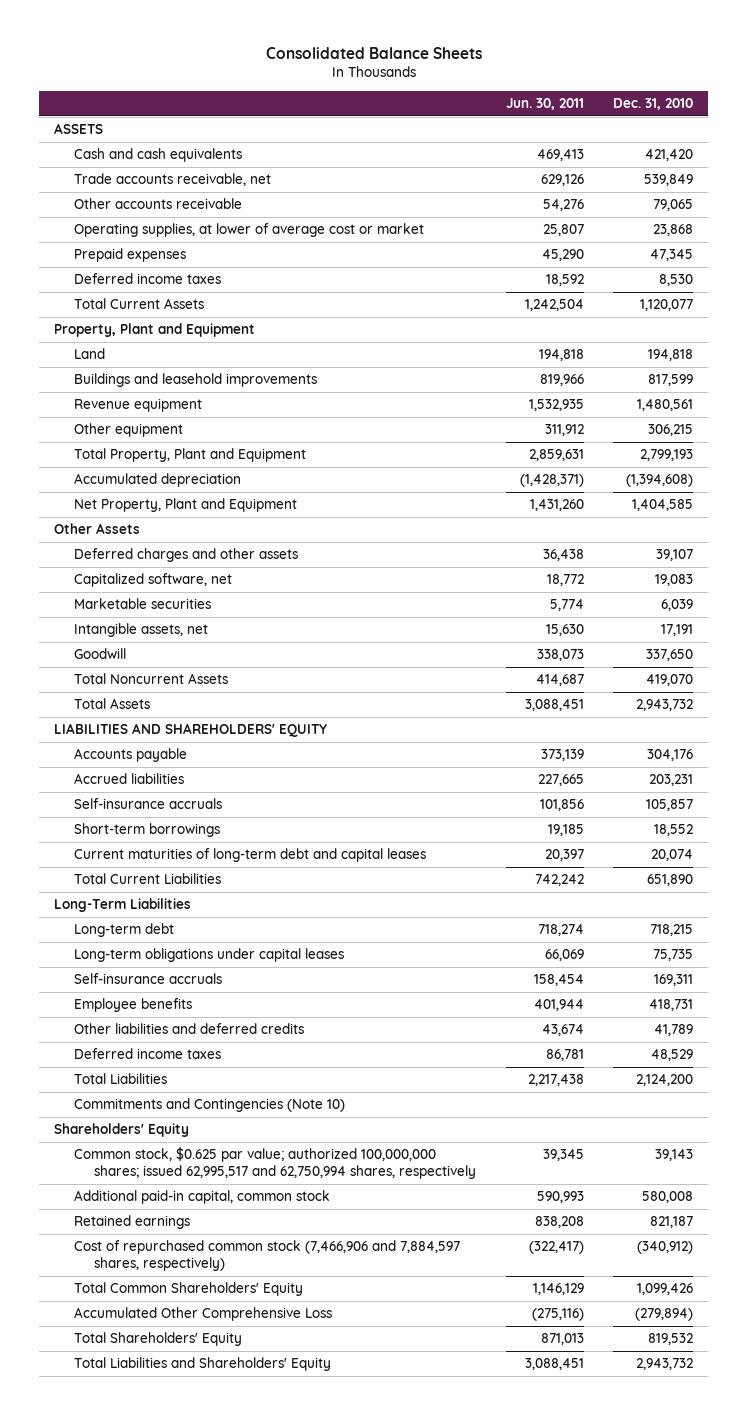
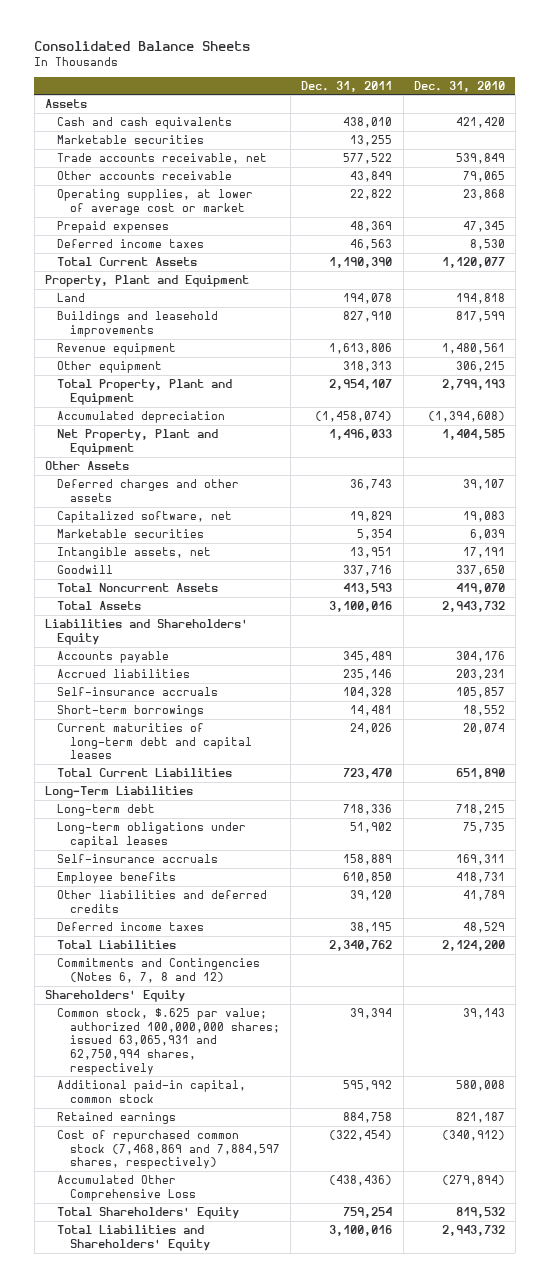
- | Jun. 30, 2011 | Dec. 31, 2010
+ | Dec. 31, 2011 | Dec. 31, 2010
- ASSETS
+ Assets
+ Marketable securities | 13,255 |
- LIABILITIES AND SHAREHOLDERS' EQUITY
+ Liabilities and Shareholders' Equity
- Commitments and Contingencies (Note 10)
+ Commitments and Contingencies (Notes 6, 7, 8 and 12)
- Common stock, $0.625 par value; authorized 100,000,000 shares; issued 62,995,517 and 62,750,994 shares, respectively | 39,345 | 39,143
+ Common stock, $.625 par value; authorized 100,000,000 shares; issued 63,065,931 and 62,750,994 shares, respectively | 39,394 | 39,143
- Cost of repurchased common stock (7,466,906 and 7,884,597 shares, respectively) | (322,417) | (340,912)
- Total Common Shareholders' Equity | 1,146,129 | 1,099,426
+ Cost of repurchased common stock (7,468,869 and 7,884,597 shares, respectively) | (322,454) | (340,912)

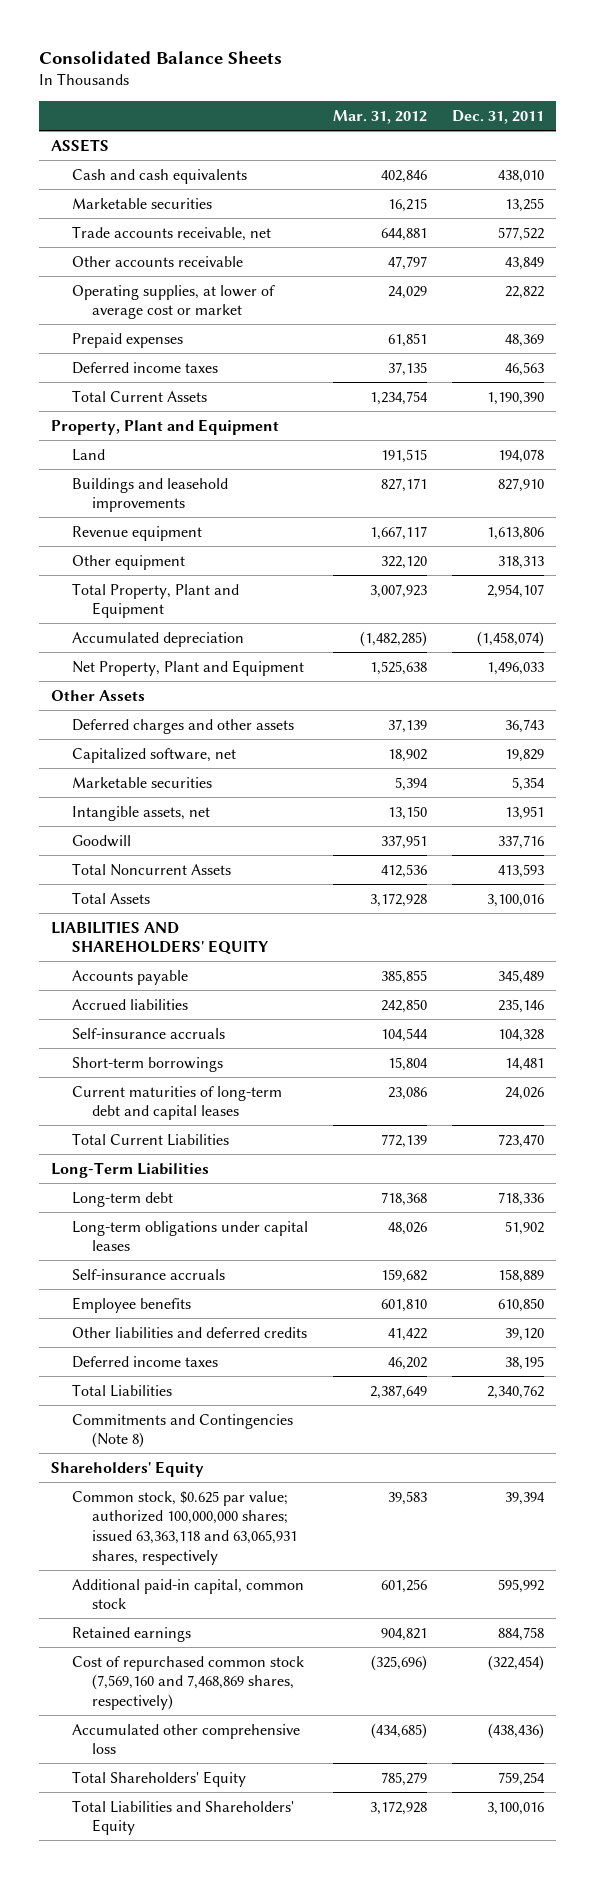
- | Dec. 31, 2011 | Dec. 31, 2010
+ | Mar. 31, 2012 | Dec. 31, 2011
- Assets
+ ASSETS
- Liabilities and Shareholders' Equity
+ LIABILITIES AND SHAREHOLDERS' EQUITY
- Commitments and Contingencies (Notes 6, 7, 8 and 12)
+ Commitments and Contingencies (Note 8)
- Common stock, $.625 par value; authorized 100,000,000 shares; issued 63,065,931 and 62,750,994 shares, respectively | 39,394 | 39,143
+ Common stock, $0.625 par value; authorized 100,000,000 shares; issued 63,363,118 and 63,065,931 shares, respectively | 39,583 | 39,394
- Cost of repurchased common stock (7,468,869 and 7,884,597 shares, respectively) | (322,454) | (340,912)
- Accumulated Other Comprehensive Loss | (438,436) | (279,894)
+ Cost of repurchased common stock (7,569,160 and 7,468,869 shares, respectively) | (325,696) | (322,454)
+ Accumulated other comprehensive loss | (434,685) | (438,436)

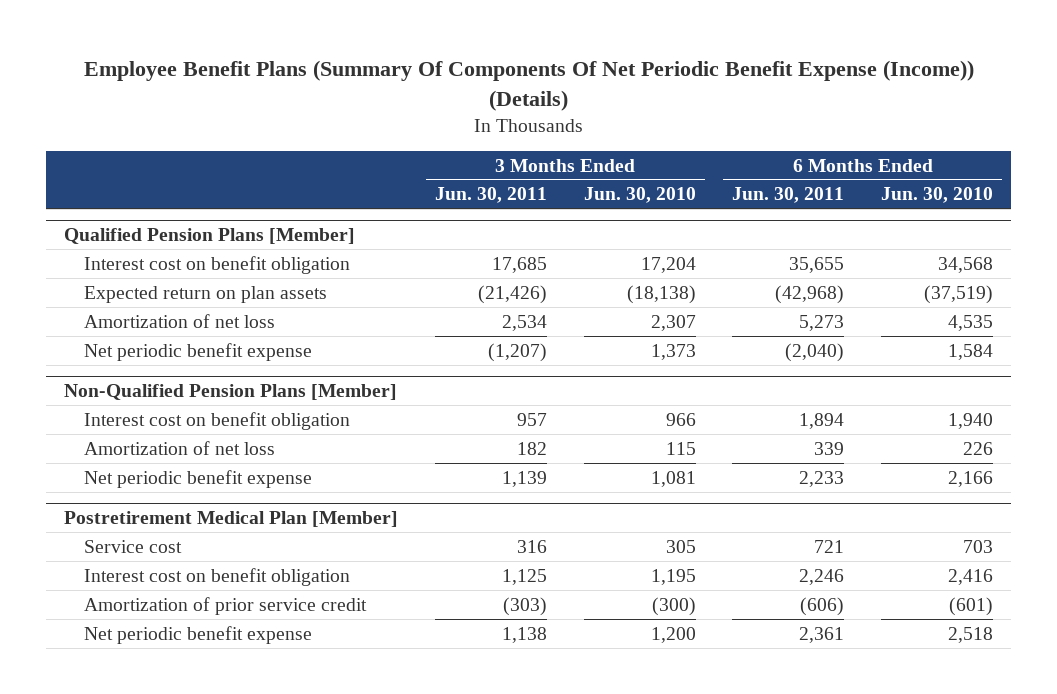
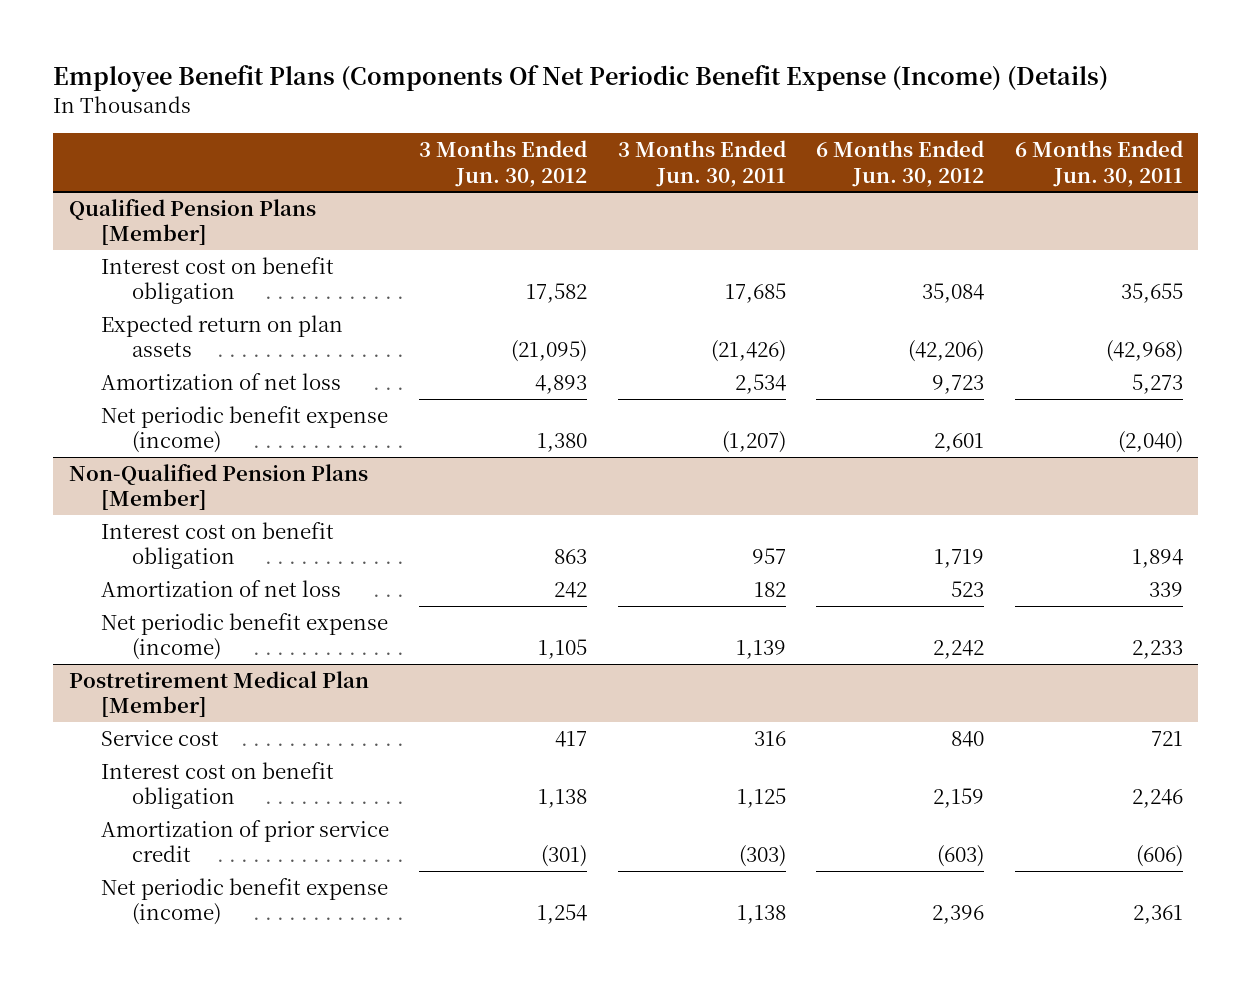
- Employee Benefit Plans (Summary Of Components Of Net Periodic Benefit Expense (Income)) (Details)
+ Employee Benefit Plans (Components Of Net Periodic Benefit Expense (Income) (Details)
- | 3 Months Ended Jun. 30, 2011 | 3 Months Ended Jun. 30, 2010 | 6 Months Ended Jun. 30, 2011 | 6 Months Ended Jun. 30, 2010
+ | 3 Months Ended Jun. 30, 2012 | 3 Months Ended Jun. 30, 2011 | 6 Months Ended Jun. 30, 2012 | 6 Months Ended Jun. 30, 2011
@ Qualified Pension Plans [Member]
- Net periodic benefit expense | (1,207) | 1,373 | (2,040) | 1,584
+ Net periodic benefit expense (income) | 1,380 | (1,207) | 2,601 | (2,040)
@ Non-Qualified Pension Plans [Member]
- Net periodic benefit expense | 1,139 | 1,081 | 2,233 | 2,166
+ Net periodic benefit expense (income) | 1,105 | 1,139 | 2,242 | 2,233
@ Postretirement Medical Plan [Member]
- Net periodic benefit expense | 1,138 | 1,200 | 2,361 | 2,518
+ Net periodic benefit expense (income) | 1,254 | 1,138 | 2,396 | 2,361

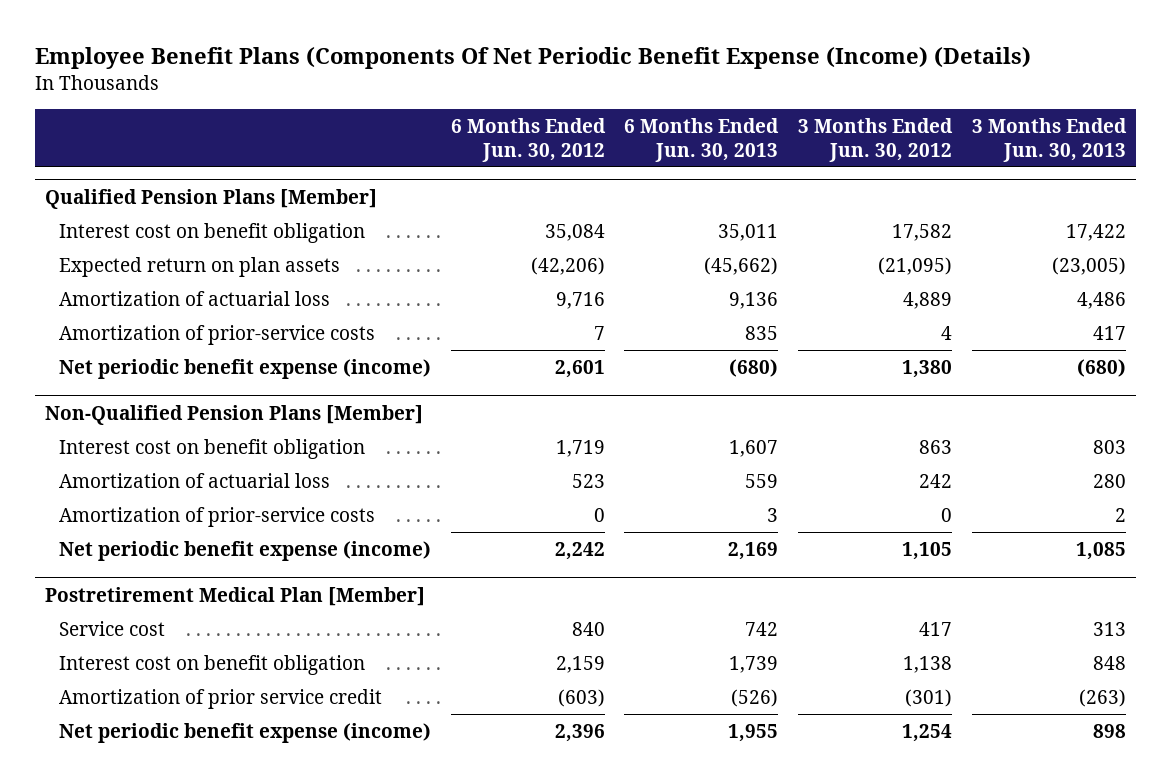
- | 3 Months Ended Jun. 30, 2012 | 3 Months Ended Jun. 30, 2011 | 6 Months Ended Jun. 30, 2012 | 6 Months Ended Jun. 30, 2011
+ | 6 Months Ended Jun. 30, 2012 | 6 Months Ended Jun. 30, 2013 | 3 Months Ended Jun. 30, 2012 | 3 Months Ended Jun. 30, 2013
@ Qualified Pension Plans [Member]
- Amortization of net loss | 4,893 | 2,534 | 9,723 | 5,273
+ Amortization of actuarial loss | 9,716 | 9,136 | 4,889 | 4,486
+ Amortization of prior-service costs | 7 | 835 | 4 | 417
@ Non-Qualified Pension Plans [Member]
- Amortization of net loss | 242 | 182 | 523 | 339
+ Amortization of actuarial loss | 523 | 559 | 242 | 280
+ Amortization of prior-service costs | 0 | 3 | 0 | 2

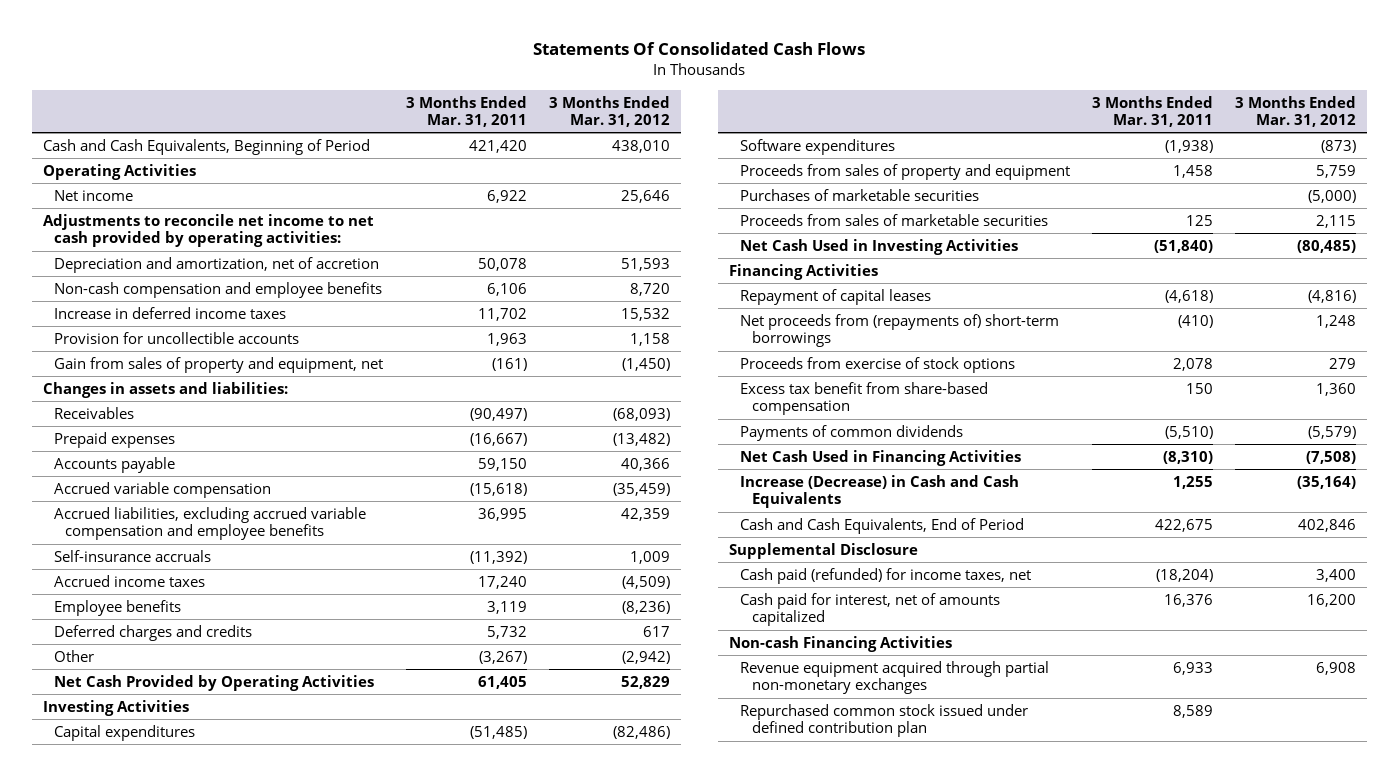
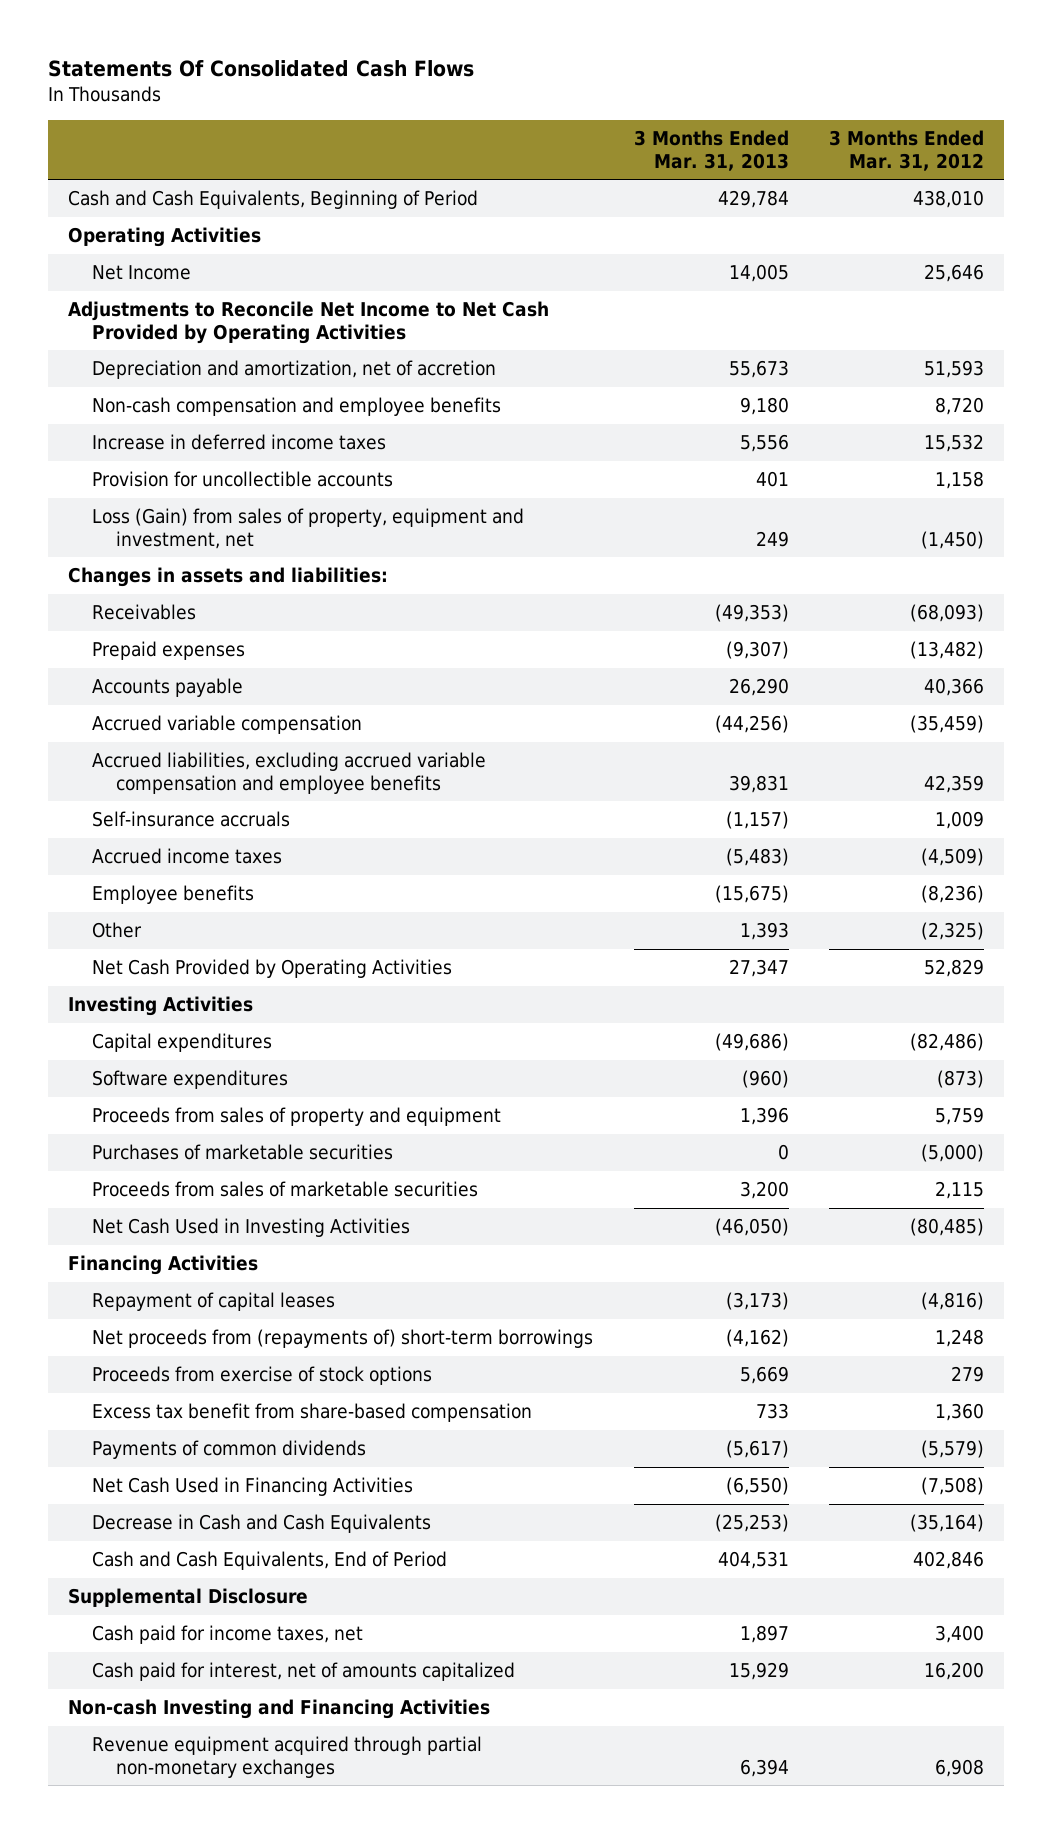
- | 3 Months Ended Mar. 31, 2011 | 3 Months Ended Mar. 31, 2012
+ | 3 Months Ended Mar. 31, 2013 | 3 Months Ended Mar. 31, 2012
- Net income | 6,922 | 25,646
- Adjustments to reconcile net income to net cash provided by operating activities:
+ Net Income | 14,005 | 25,646
+ Adjustments to Reconcile Net Income to Net Cash Provided by Operating Activities
- Gain from sales of property and equipment, net | (161) | (1,450)
+ Loss (Gain) from sales of property, equipment and investment, net | 249 | (1,450)
- Deferred charges and credits | 5,732 | 617
- Other | (3,267) | (2,942)
+ Other | 1,393 | (2,325)
- Increase (Decrease) in Cash and Cash Equivalents | 1,255 | (35,164)
+ Decrease in Cash and Cash Equivalents | (25,253) | (35,164)
- Cash paid (refunded) for income taxes, net | (18,204) | 3,400
+ Cash paid for income taxes, net | 1,897 | 3,400
- Non-cash Financing Activities
+ Non-cash Investing and Financing Activities
- Repurchased common stock issued under defined contribution plan | 8,589 |

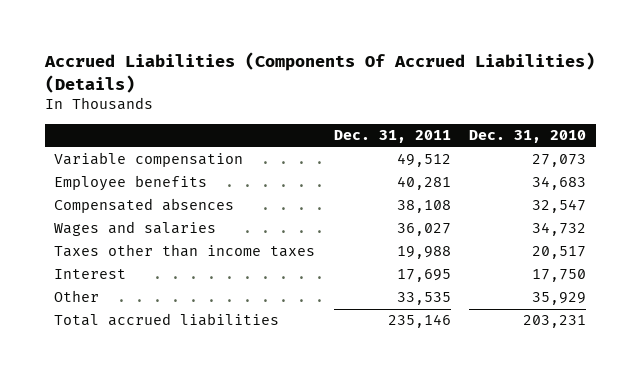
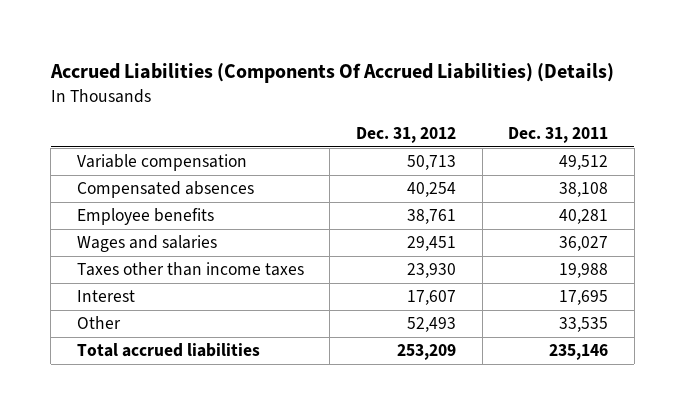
- | Dec. 31, 2011 | Dec. 31, 2010
+ | Dec. 31, 2012 | Dec. 31, 2011
moved down: Employee benefits | 38,761 | 40,281

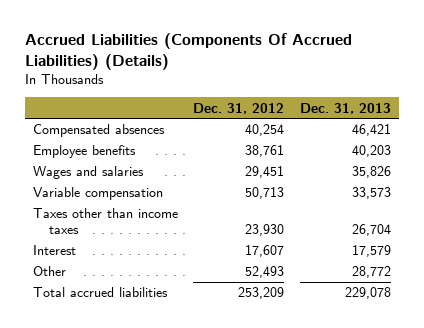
- | Dec. 31, 2012 | Dec. 31, 2011
+ | Dec. 31, 2012 | Dec. 31, 2013
moved down: Variable compensation | 50,713 | 33,573

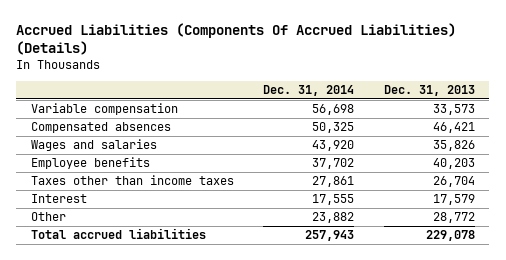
- | Dec. 31, 2012 | Dec. 31, 2013
+ | Dec. 31, 2014 | Dec. 31, 2013
moved up: Variable compensation | 56,698 | 33,573
moved down: Employee benefits | 37,702 | 40,203

